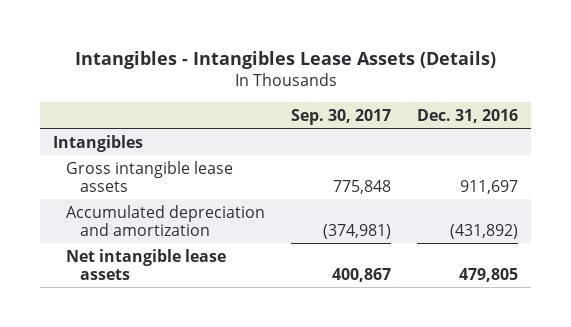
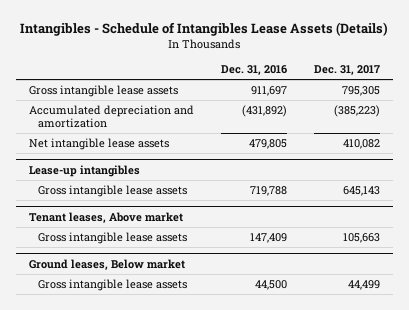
- Intangibles - Intangibles Lease Assets (Details)
+ Intangibles - Schedule of Intangibles Lease Assets (Details)
- | Sep. 30, 2017 | Dec. 31, 2016
+ | Dec. 31, 2016 | Dec. 31, 2017
- Intangibles
+ Lease-up intangibles
+ Gross intangible lease assets | 719,788 | 645,143
+ Tenant leases, Above market
+ Gross intangible lease assets | 147,409 | 105,663
+ Ground leases, Below market
+ Gross intangible lease assets | 44,500 | 44,499

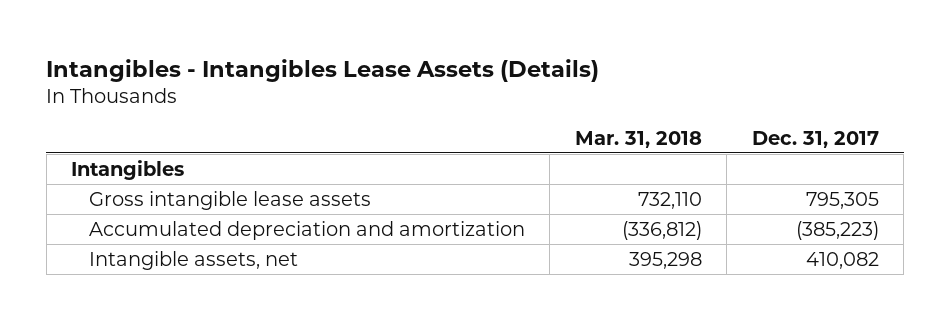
- Intangibles - Schedule of Intangibles Lease Assets (Details)
+ Intangibles - Intangibles Lease Assets (Details)
- | Dec. 31, 2016 | Dec. 31, 2017
+ | Mar. 31, 2018 | Dec. 31, 2017
+ Intangibles
- Net intangible lease assets | 479,805 | 410,082
- Lease-up intangibles
- Gross intangible lease assets | 719,788 | 645,143
- Tenant leases, Above market
- Gross intangible lease assets | 147,409 | 105,663
- Ground leases, Below market
- Gross intangible lease assets | 44,500 | 44,499
+ Intangible assets, net | 395,298 | 410,082

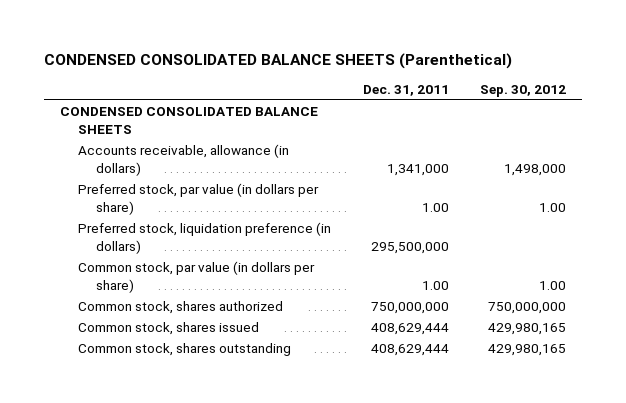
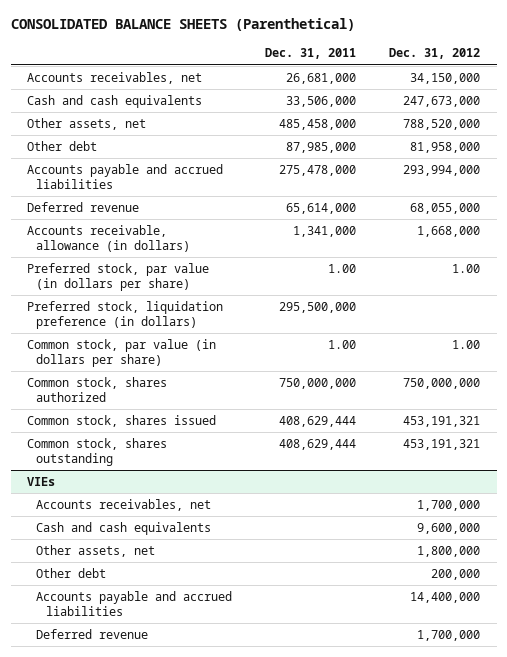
- CONDENSED CONSOLIDATED BALANCE SHEETS (Parenthetical)
+ CONSOLIDATED BALANCE SHEETS (Parenthetical)
- | Dec. 31, 2011 | Sep. 30, 2012
+ | Dec. 31, 2011 | Dec. 31, 2012
- CONDENSED CONSOLIDATED BALANCE SHEETS
+ Accounts receivables, net | 26,681,000 | 34,150,000
+ Cash and cash equivalents | 33,506,000 | 247,673,000
+ Other assets, net | 485,458,000 | 788,520,000
+ Other debt | 87,985,000 | 81,958,000
+ Accounts payable and accrued liabilities | 275,478,000 | 293,994,000
+ Deferred revenue | 65,614,000 | 68,055,000
+ VIEs
+ Accounts receivables, net | | 1,700,000
+ Cash and cash equivalents | | 9,600,000
+ Other assets, net | | 1,800,000
+ Other debt | | 200,000
+ Accounts payable and accrued liabilities | | 14,400,000
+ Deferred revenue | | 1,700,000

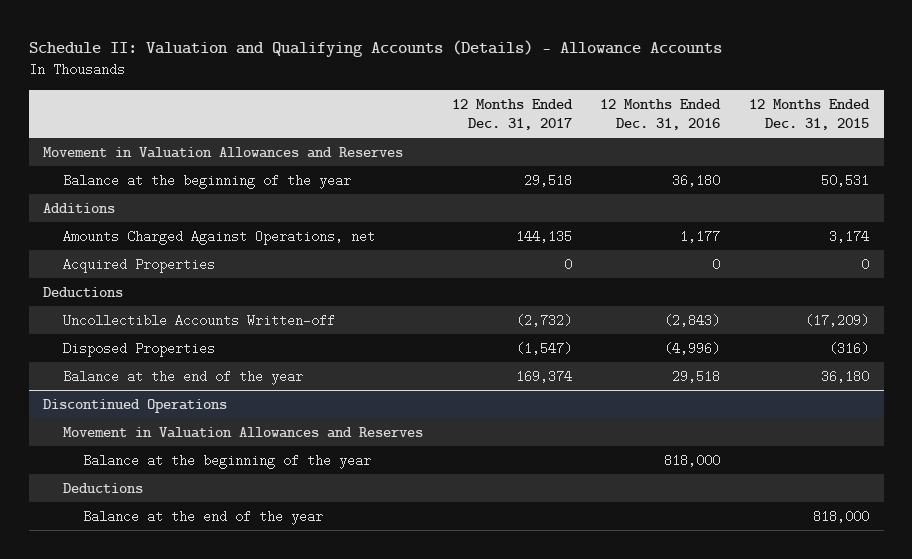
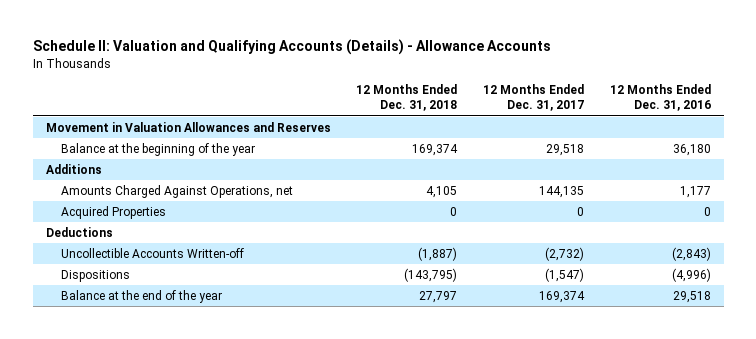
- | 12 Months Ended Dec. 31, 2017 | 12 Months Ended Dec. 31, 2016 | 12 Months Ended Dec. 31, 2015
+ | 12 Months Ended Dec. 31, 2018 | 12 Months Ended Dec. 31, 2017 | 12 Months Ended Dec. 31, 2016
- Disposed Properties | (1,547) | (4,996) | (316)
+ Dispositions | (143,795) | (1,547) | (4,996)
- Discontinued Operations
- Movement in Valuation Allowances and Reserves
- Balance at the beginning of the year | | 818,000 |
- Deductions
- Balance at the end of the year | | | 818,000

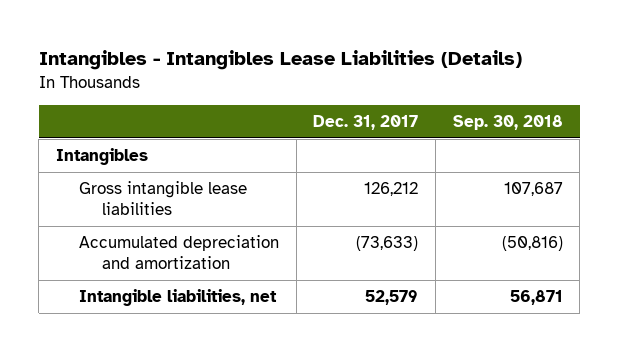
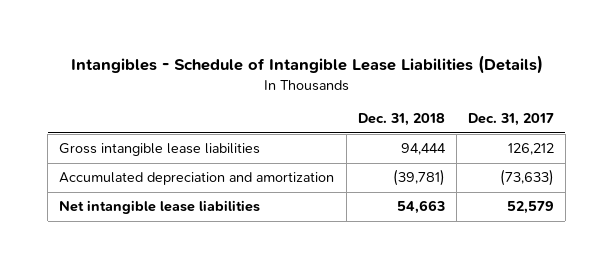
- Intangibles - Intangibles Lease Liabilities (Details)
+ Intangibles - Schedule of Intangible Lease Liabilities (Details)
- | Dec. 31, 2017 | Sep. 30, 2018
+ | Dec. 31, 2018 | Dec. 31, 2017
- Intangibles
- Intangible liabilities, net | 52,579 | 56,871
+ Net intangible lease liabilities | 54,663 | 52,579

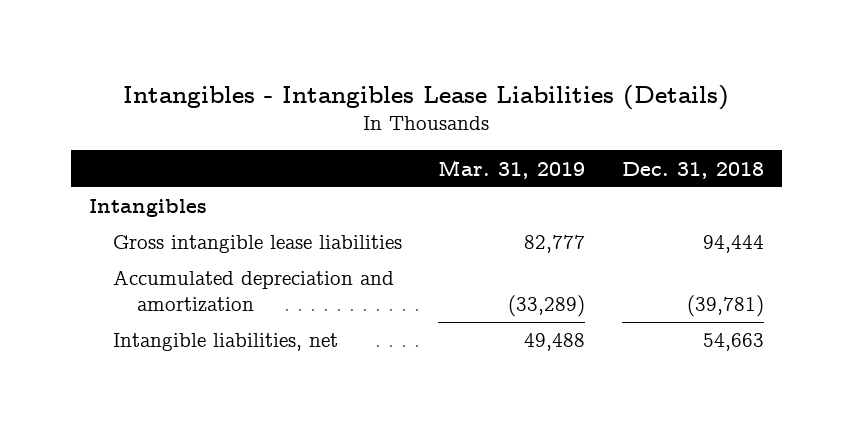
- Intangibles - Schedule of Intangible Lease Liabilities (Details)
+ Intangibles - Intangibles Lease Liabilities (Details)
- | Dec. 31, 2018 | Dec. 31, 2017
+ | Mar. 31, 2019 | Dec. 31, 2018
+ Intangibles
- Net intangible lease liabilities | 54,663 | 52,579
+ Intangible liabilities, net | 49,488 | 54,663

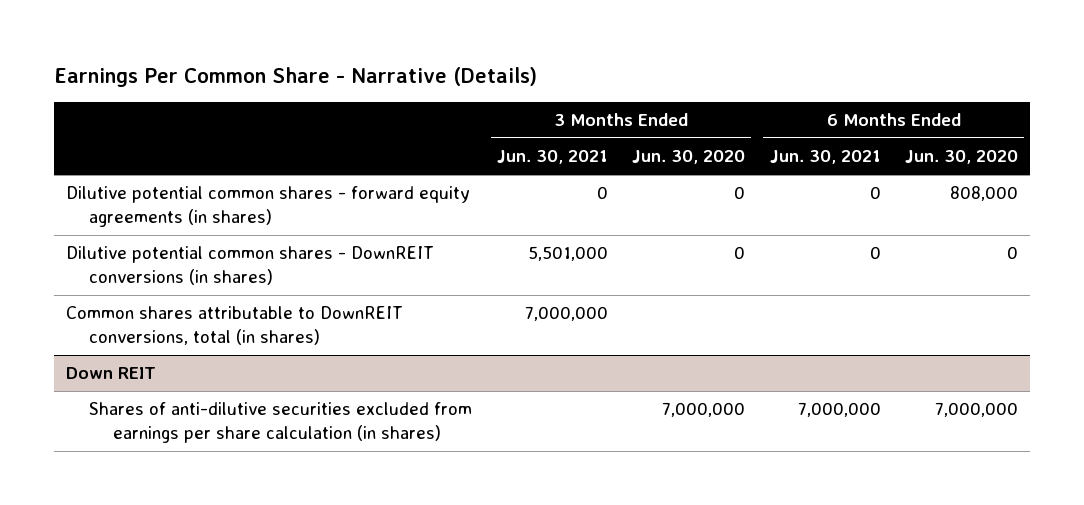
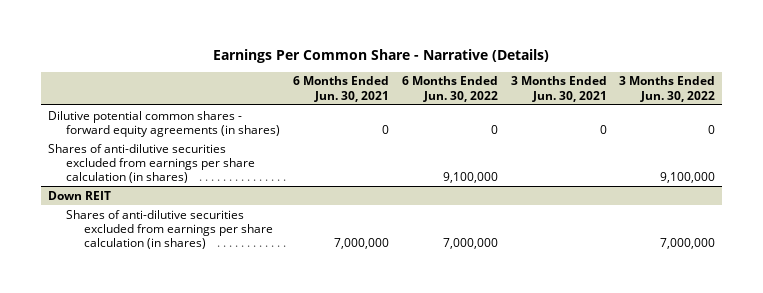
- | 3 Months Ended Jun. 30, 2021 | 3 Months Ended Jun. 30, 2020 | 6 Months Ended Jun. 30, 2021 | 6 Months Ended Jun. 30, 2020
+ | 6 Months Ended Jun. 30, 2021 | 6 Months Ended Jun. 30, 2022 | 3 Months Ended Jun. 30, 2021 | 3 Months Ended Jun. 30, 2022
- Dilutive potential common shares - DownREIT conversions (in shares) | 5,501,000 | 0 | 0 | 0
- Common shares attributable to DownREIT conversions, total (in shares) | 7,000,000 | | |
+ Shares of anti-dilutive securities excluded from earnings per share calculation (in shares) | | 9,100,000 | | 9,100,000

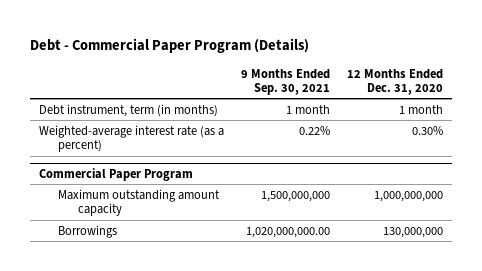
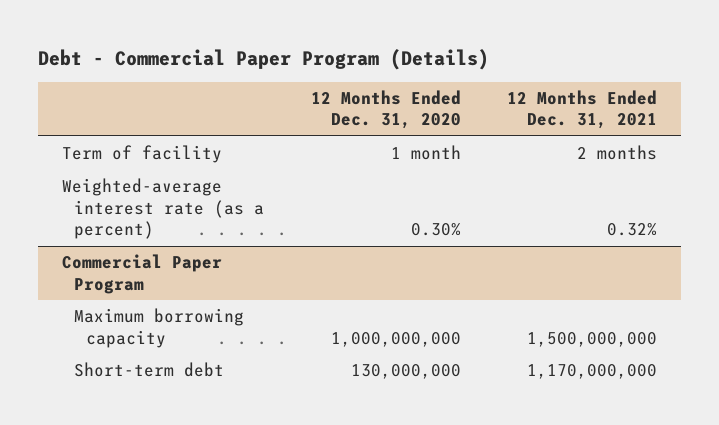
- | 9 Months Ended Sep. 30, 2021 | 12 Months Ended Dec. 31, 2020
+ | 12 Months Ended Dec. 31, 2020 | 12 Months Ended Dec. 31, 2021
- Debt instrument, term (in months) | 1 month | 1 month
+ Term of facility | 1 month | 2 months
@ Commercial Paper Program
- Maximum outstanding amount capacity | 1,500,000,000 | 1,000,000,000
- Borrowings | 1,020,000,000.00 | 130,000,000
+ Maximum borrowing capacity | 1,000,000,000 | 1,500,000,000
+ Short-term debt | 130,000,000 | 1,170,000,000

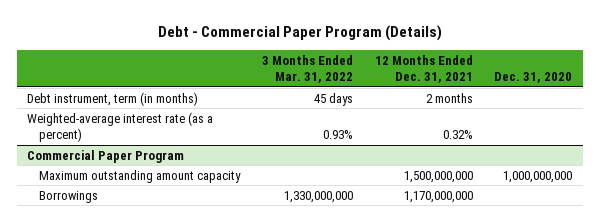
- | 12 Months Ended Dec. 31, 2020 | 12 Months Ended Dec. 31, 2021
+ | 3 Months Ended Mar. 31, 2022 | 12 Months Ended Dec. 31, 2021 | Dec. 31, 2020
- Term of facility | 1 month | 2 months
+ Debt instrument, term (in months) | 45 days | 2 months |
@ Commercial Paper Program
- Maximum borrowing capacity | 1,000,000,000 | 1,500,000,000
- Short-term debt | 130,000,000 | 1,170,000,000
+ Maximum outstanding amount capacity | | 1,500,000,000 | 1,000,000,000
+ Borrowings | 1,330,000,000 | 1,170,000,000 |

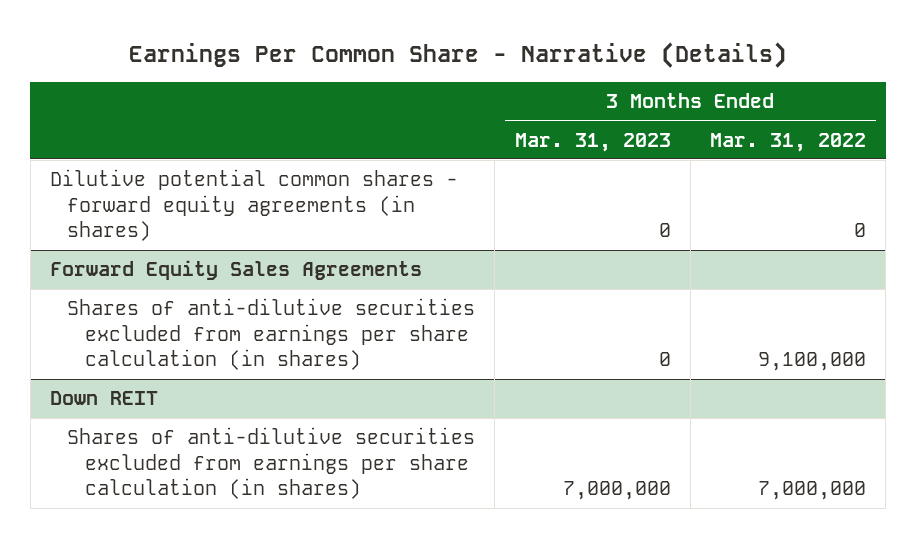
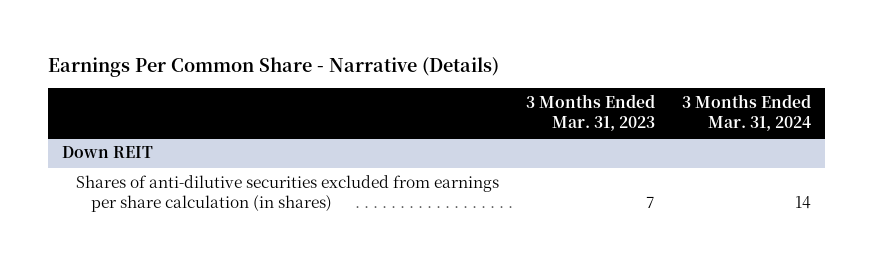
- | 3 Months Ended Mar. 31, 2023 | 3 Months Ended Mar. 31, 2022
+ | 3 Months Ended Mar. 31, 2023 | 3 Months Ended Mar. 31, 2024
- Dilutive potential common shares - forward equity agreements (in shares) | 0 | 0
- Forward Equity Sales Agreements
- Shares of anti-dilutive securities excluded from earnings per share calculation (in shares) | 0 | 9,100,000
@ Down REIT
- Shares of anti-dilutive securities excluded from earnings per share calculation (in shares) | 7,000,000 | 7,000,000
+ Shares of anti-dilutive securities excluded from earnings per share calculation (in shares) | 7 | 14

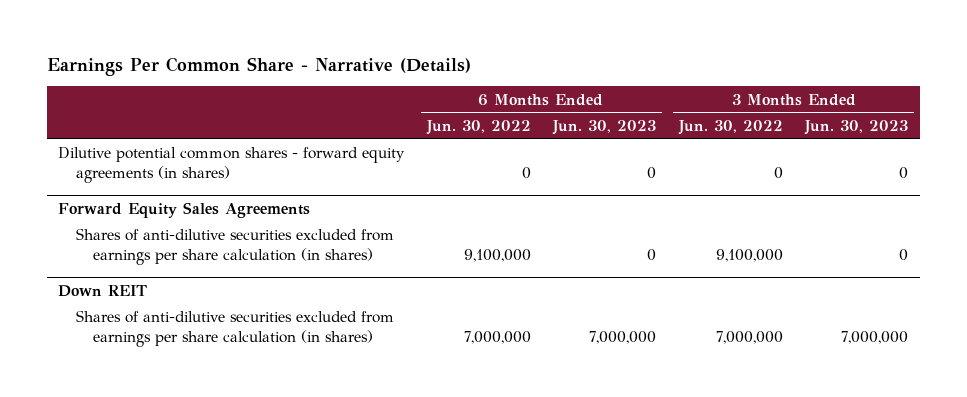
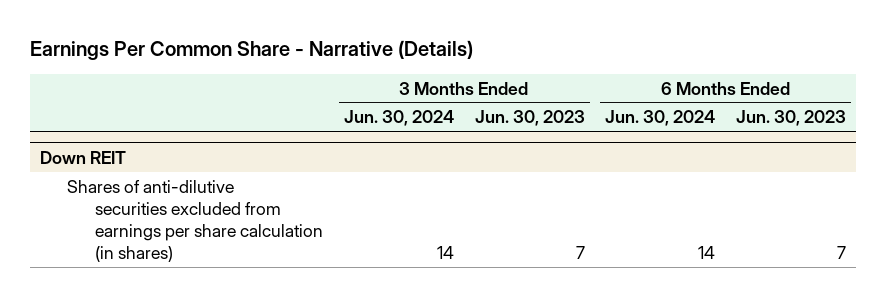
- | 6 Months Ended Jun. 30, 2022 | 6 Months Ended Jun. 30, 2023 | 3 Months Ended Jun. 30, 2022 | 3 Months Ended Jun. 30, 2023
+ | 3 Months Ended Jun. 30, 2024 | 3 Months Ended Jun. 30, 2023 | 6 Months Ended Jun. 30, 2024 | 6 Months Ended Jun. 30, 2023
- Dilutive potential common shares - forward equity agreements (in shares) | 0 | 0 | 0 | 0
- Forward Equity Sales Agreements
- Shares of anti-dilutive securities excluded from earnings per share calculation (in shares) | 9,100,000 | 0 | 9,100,000 | 0
@ Down REIT
- Shares of anti-dilutive securities excluded from earnings per share calculation (in shares) | 7,000,000 | 7,000,000 | 7,000,000 | 7,000,000
+ Shares of anti-dilutive securities excluded from earnings per share calculation (in shares) | 14 | 7 | 14 | 7

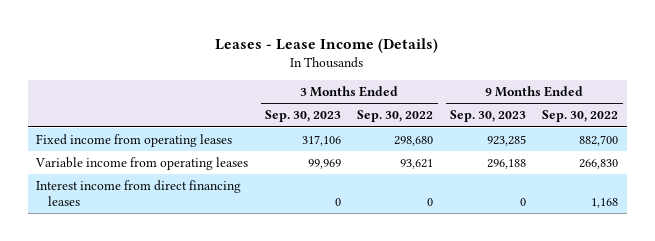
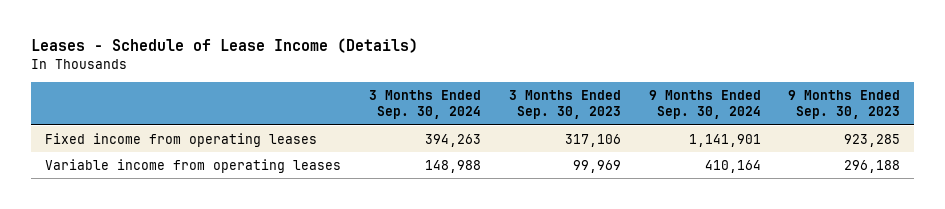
- Leases - Lease Income (Details)
+ Leases - Schedule of Lease Income (Details)
- | 3 Months Ended Sep. 30, 2023 | 3 Months Ended Sep. 30, 2022 | 9 Months Ended Sep. 30, 2023 | 9 Months Ended Sep. 30, 2022
+ | 3 Months Ended Sep. 30, 2024 | 3 Months Ended Sep. 30, 2023 | 9 Months Ended Sep. 30, 2024 | 9 Months Ended Sep. 30, 2023
- Interest income from direct financing leases | 0 | 0 | 0 | 1,168

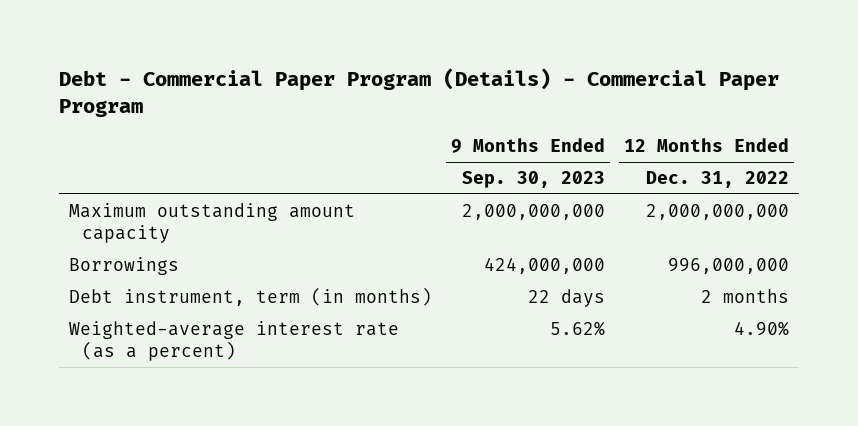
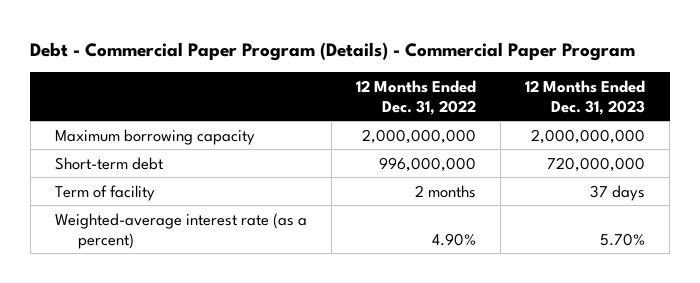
- | 9 Months Ended Sep. 30, 2023 | 12 Months Ended Dec. 31, 2022
+ | 12 Months Ended Dec. 31, 2022 | 12 Months Ended Dec. 31, 2023
- Maximum outstanding amount capacity | 2,000,000,000 | 2,000,000,000
- Borrowings | 424,000,000 | 996,000,000
- Debt instrument, term (in months) | 22 days | 2 months
+ Maximum borrowing capacity | 2,000,000,000 | 2,000,000,000
+ Short-term debt | 996,000,000 | 720,000,000
+ Term of facility | 2 months | 37 days

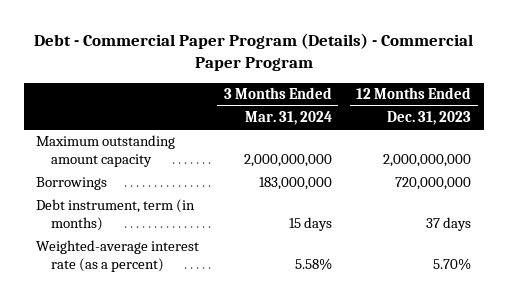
- | 12 Months Ended Dec. 31, 2022 | 12 Months Ended Dec. 31, 2023
+ | 3 Months Ended Mar. 31, 2024 | 12 Months Ended Dec. 31, 2023
- Maximum borrowing capacity | 2,000,000,000 | 2,000,000,000
- Short-term debt | 996,000,000 | 720,000,000
- Term of facility | 2 months | 37 days
+ Maximum outstanding amount capacity | 2,000,000,000 | 2,000,000,000
+ Borrowings | 183,000,000 | 720,000,000
+ Debt instrument, term (in months) | 15 days | 37 days

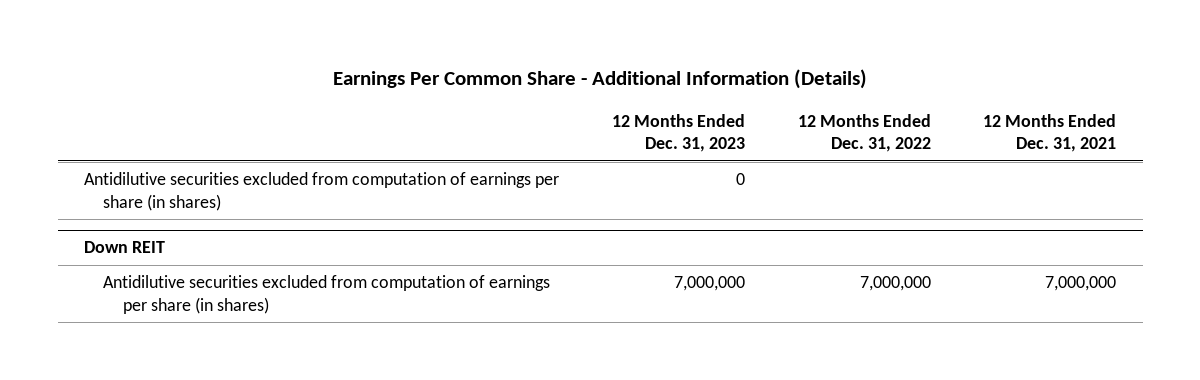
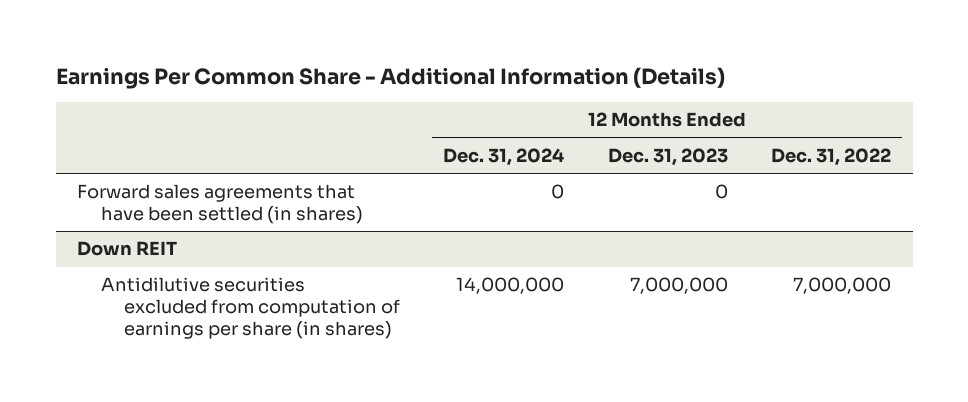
- | 12 Months Ended Dec. 31, 2023 | 12 Months Ended Dec. 31, 2022 | 12 Months Ended Dec. 31, 2021
+ | 12 Months Ended Dec. 31, 2024 | 12 Months Ended Dec. 31, 2023 | 12 Months Ended Dec. 31, 2022
- Antidilutive securities excluded from computation of earnings per share (in shares) | 0 | |
+ Forward sales agreements that have been settled (in shares) | 0 | 0 |

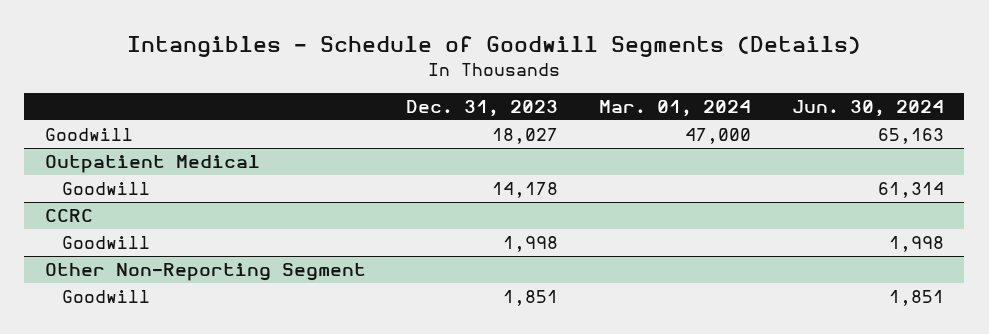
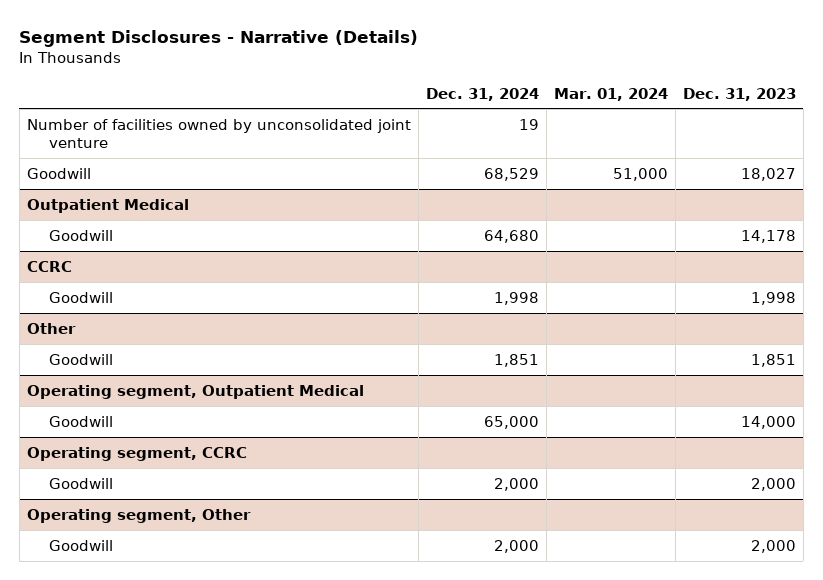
- Intangibles - Schedule of Goodwill Segments (Details)
+ Segment Disclosures - Narrative (Details)
- | Dec. 31, 2023 | Mar. 01, 2024 | Jun. 30, 2024
+ | Dec. 31, 2024 | Mar. 01, 2024 | Dec. 31, 2023
- Goodwill | 18,027 | 47,000 | 65,163
+ Number of facilities owned by unconsolidated joint venture | 19 | |
+ Goodwill | 68,529 | 51,000 | 18,027
- Other Non-Reporting Segment
+ Other
+ Operating segment, Outpatient Medical
+ Goodwill | 65,000 | | 14,000
+ Operating segment, CCRC
+ Goodwill | 2,000 | | 2,000
+ Operating segment, Other
+ Goodwill | 2,000 | | 2,000

